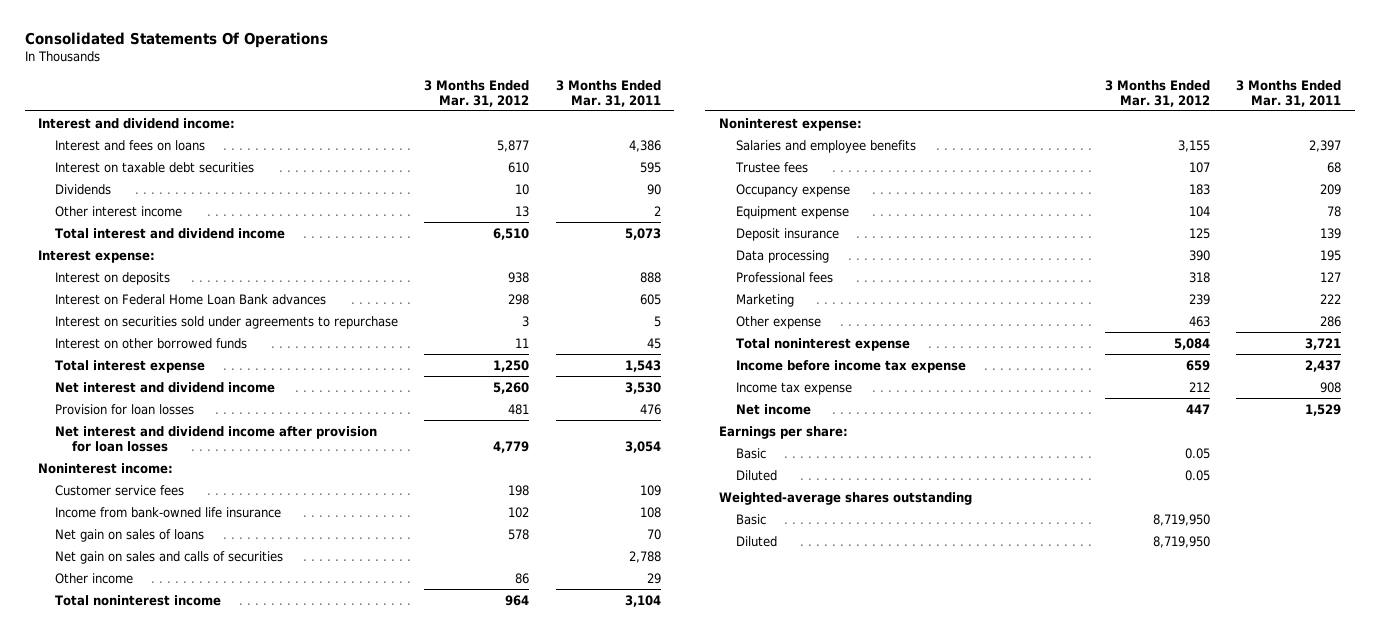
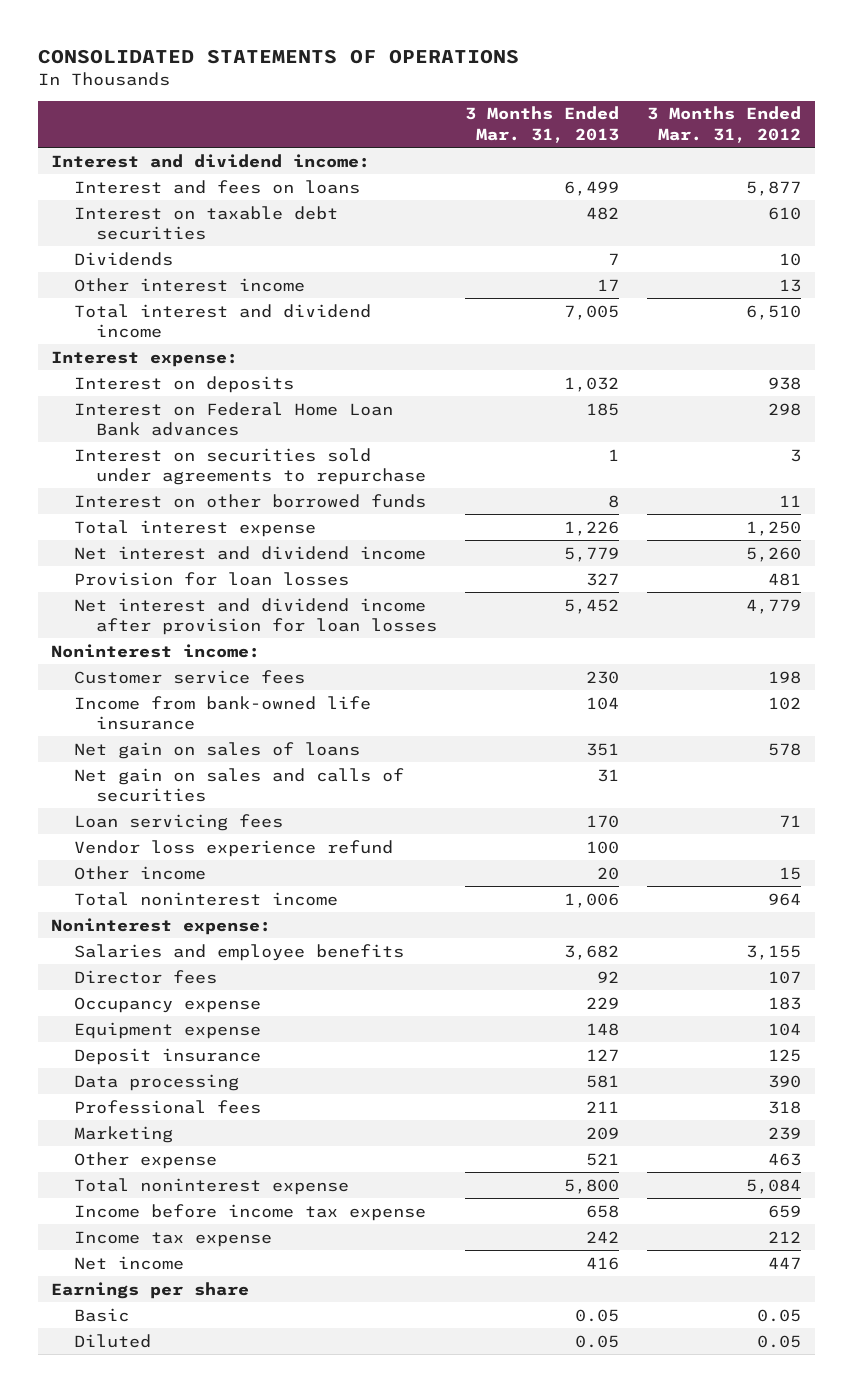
- Consolidated Statements Of Operations
+ CONSOLIDATED STATEMENTS OF OPERATIONS
- | 3 Months Ended Mar. 31, 2012 | 3 Months Ended Mar. 31, 2011
+ | 3 Months Ended Mar. 31, 2013 | 3 Months Ended Mar. 31, 2012
- Other income | 86 | 29
+ Loan servicing fees | 170 | 71
+ Vendor loss experience refund | 100 |
+ Other income | 20 | 15
- Trustee fees | 107 | 68
+ Director fees | 92 | 107
- Earnings per share:
+ Earnings per share
- Weighted-average shares outstanding
- Basic | 8,719,950 |
- Diluted | 8,719,950 |

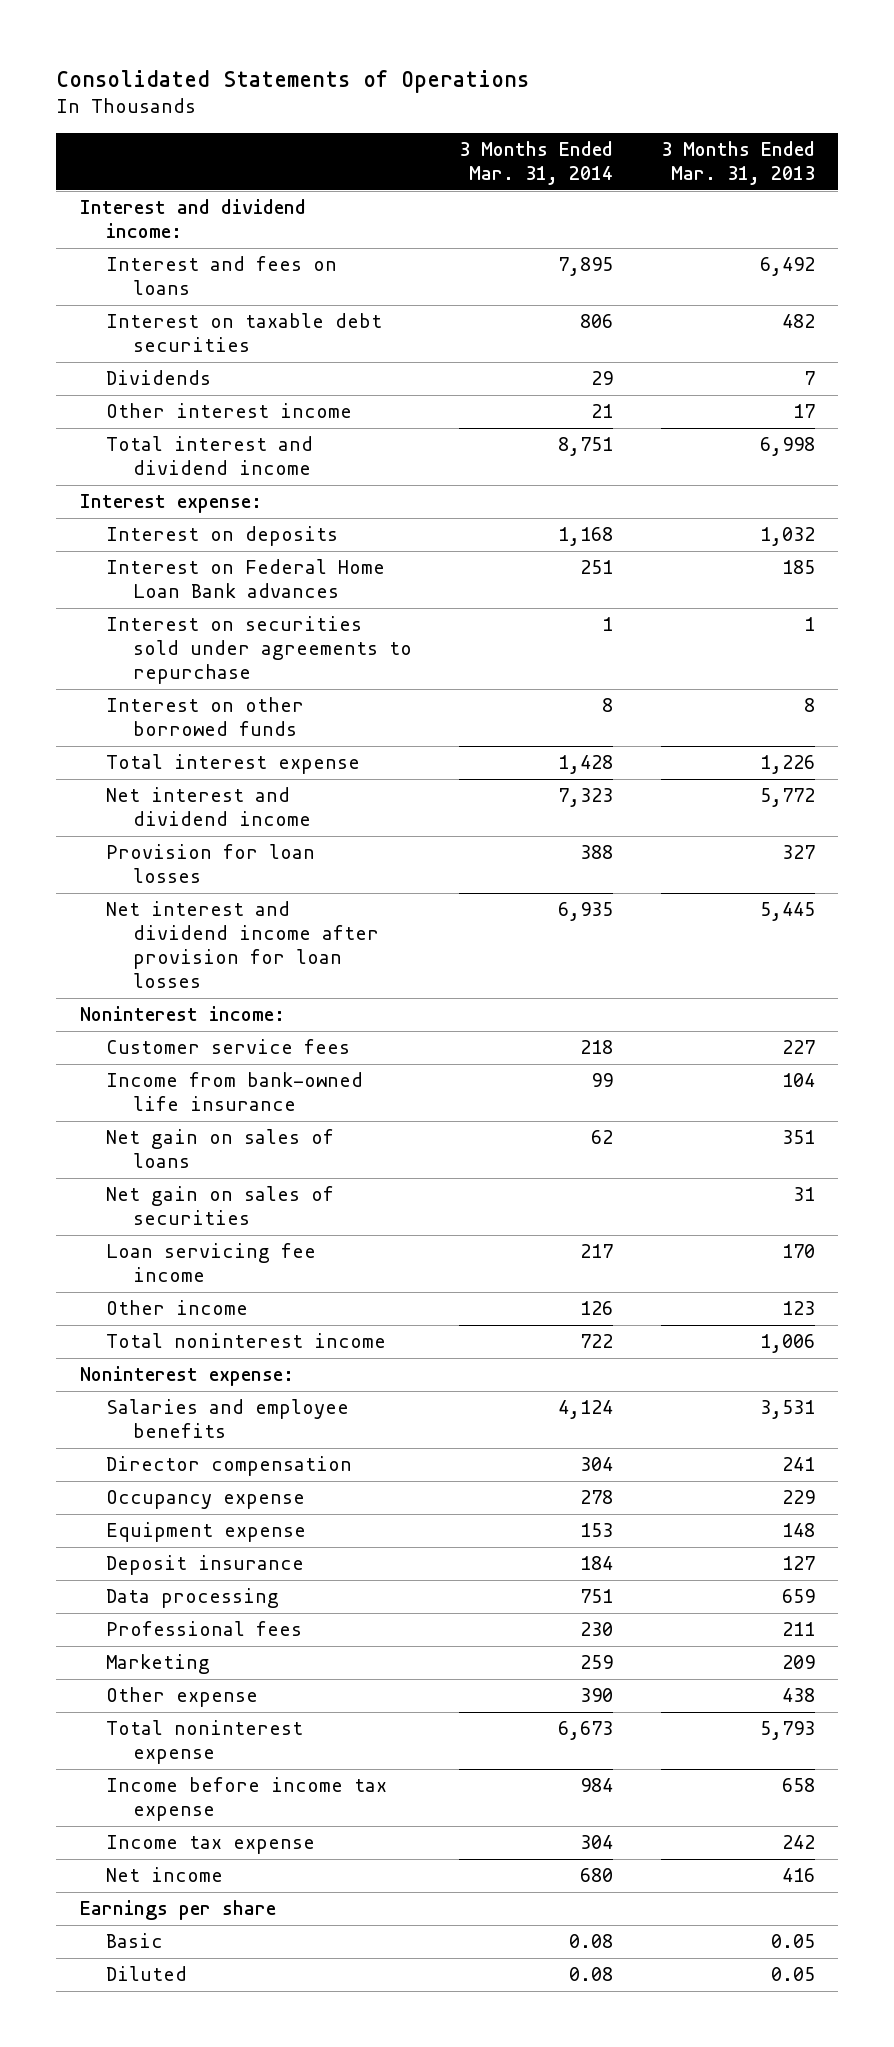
- CONSOLIDATED STATEMENTS OF OPERATIONS
+ Consolidated Statements of Operations
- | 3 Months Ended Mar. 31, 2013 | 3 Months Ended Mar. 31, 2012
+ | 3 Months Ended Mar. 31, 2014 | 3 Months Ended Mar. 31, 2013
- Interest and fees on loans | 6,499 | 5,877
+ Interest and fees on loans | 7,895 | 6,492
- Total interest and dividend income | 7,005 | 6,510
+ Total interest and dividend income | 8,751 | 6,998
- Net interest and dividend income | 5,779 | 5,260
+ Net interest and dividend income | 7,323 | 5,772
- Net interest and dividend income after provision for loan losses | 5,452 | 4,779
+ Net interest and dividend income after provision for loan losses | 6,935 | 5,445
- Customer service fees | 230 | 198
+ Customer service fees | 218 | 227
- Net gain on sales and calls of securities | 31 |
- Loan servicing fees | 170 | 71
- Vendor loss experience refund | 100 |
- Other income | 20 | 15
+ Net gain on sales of securities | | 31
+ Loan servicing fee income | 217 | 170
+ Other income | 126 | 123
- Salaries and employee benefits | 3,682 | 3,155
- Director fees | 92 | 107
+ Salaries and employee benefits | 4,124 | 3,531
+ Director compensation | 304 | 241
- Data processing | 581 | 390
+ Data processing | 751 | 659
- Other expense | 521 | 463
- Total noninterest expense | 5,800 | 5,084
+ Other expense | 390 | 438
+ Total noninterest expense | 6,673 | 5,793

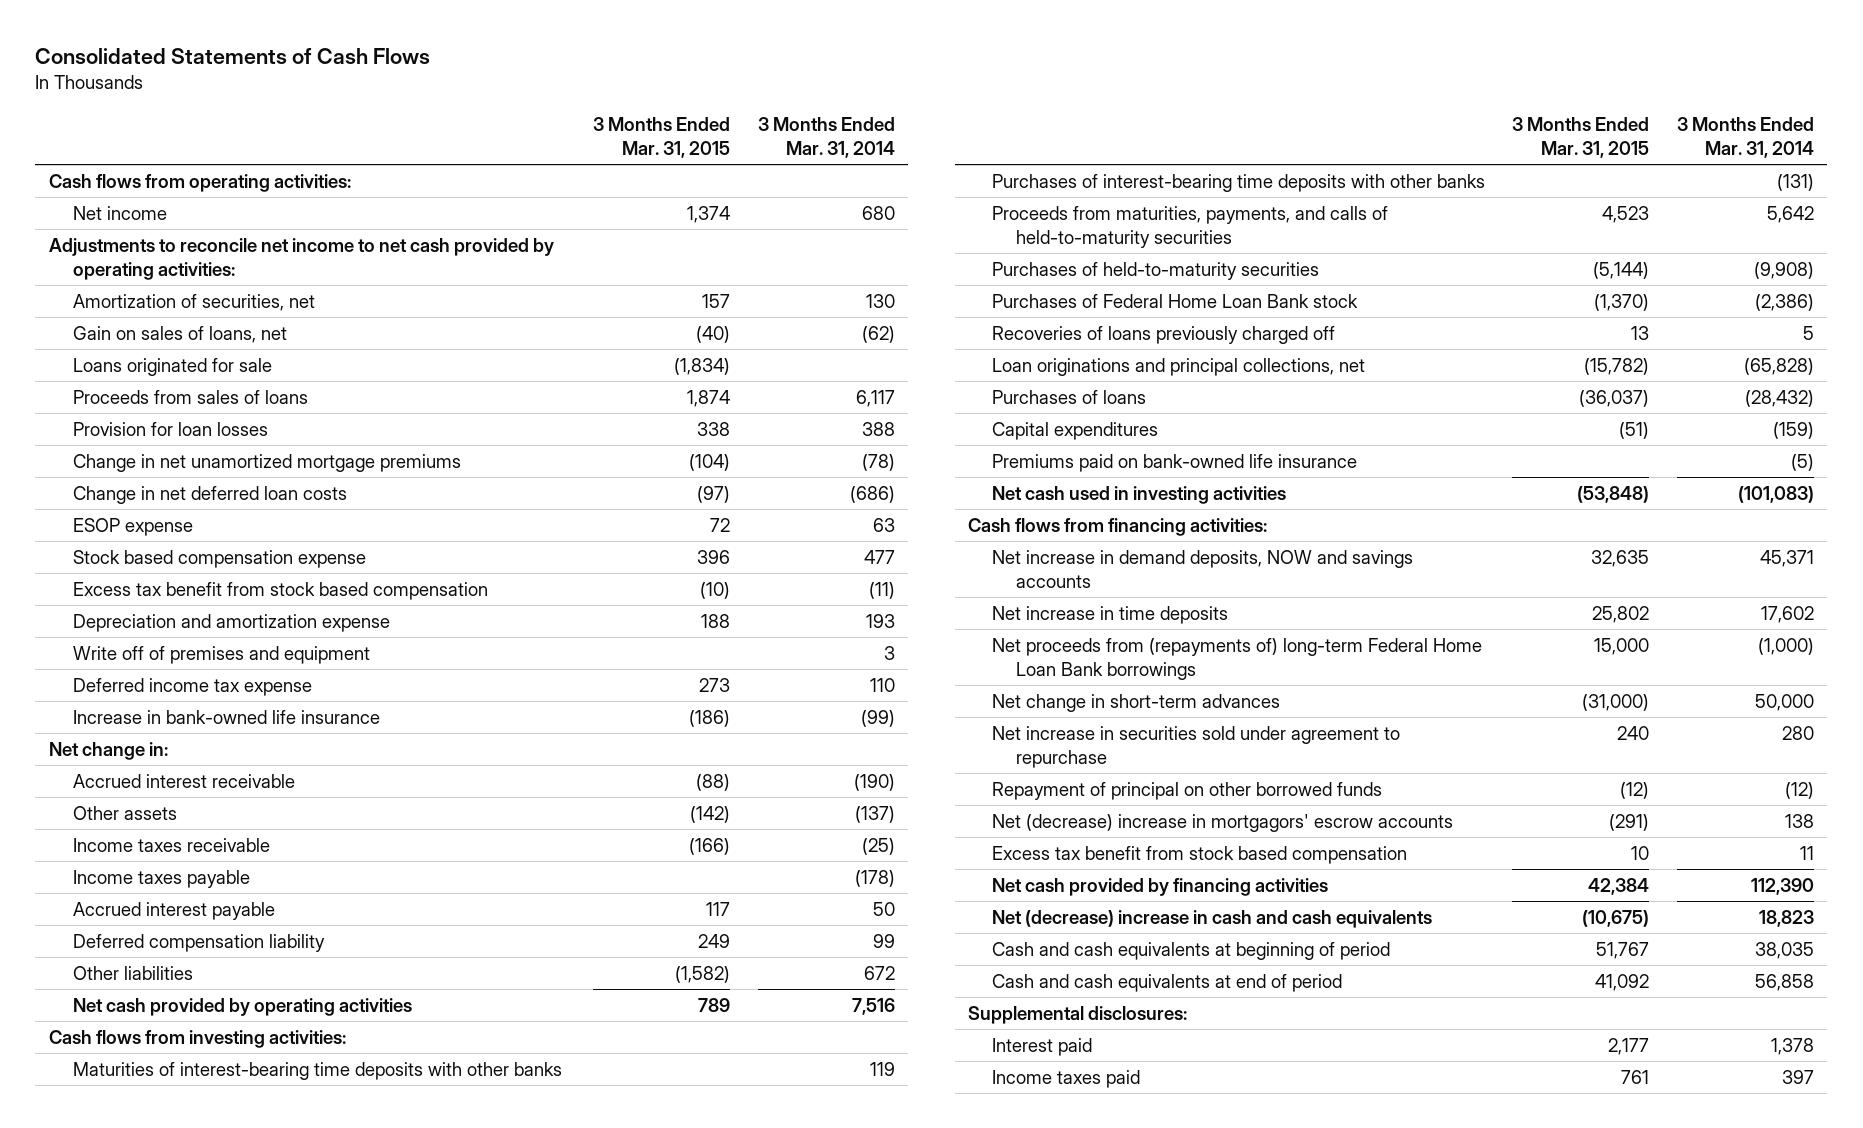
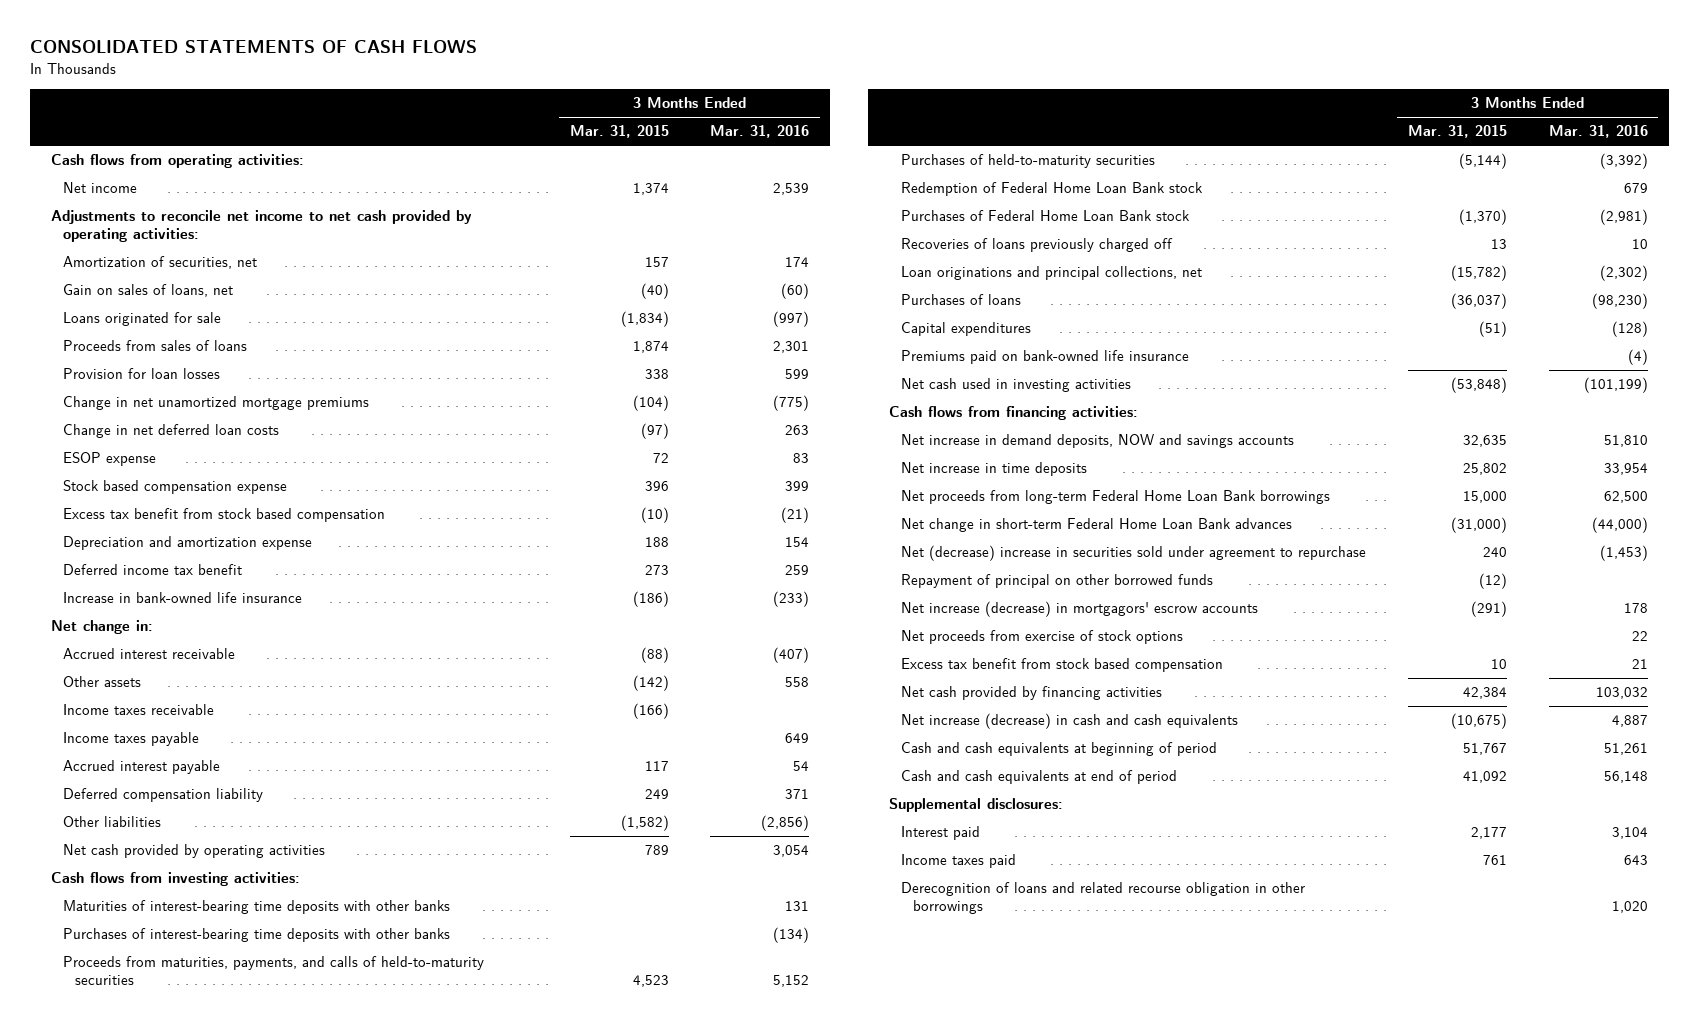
- Consolidated Statements of Cash Flows
+ CONSOLIDATED STATEMENTS OF CASH FLOWS
- | 3 Months Ended Mar. 31, 2015 | 3 Months Ended Mar. 31, 2014
+ | 3 Months Ended Mar. 31, 2015 | 3 Months Ended Mar. 31, 2016
- Write off of premises and equipment | | 3
- Deferred income tax expense | 273 | 110
+ Deferred income tax benefit | 273 | 259
+ Redemption of Federal Home Loan Bank stock | | 679
- Net proceeds from (repayments of) long-term Federal Home Loan Bank borrowings | 15,000 | (1,000)
- Net change in short-term advances | (31,000) | 50,000
- Net increase in securities sold under agreement to repurchase | 240 | 280
+ Net proceeds from long-term Federal Home Loan Bank borrowings | 15,000 | 62,500
+ Net change in short-term Federal Home Loan Bank advances | (31,000) | (44,000)
+ Net (decrease) increase in securities sold under agreement to repurchase | 240 | (1,453)
- Net (decrease) increase in mortgagors' escrow accounts | (291) | 138
+ Net increase (decrease) in mortgagors' escrow accounts | (291) | 178
+ Net proceeds from exercise of stock options | | 22
- Net (decrease) increase in cash and cash equivalents | (10,675) | 18,823
+ Net increase (decrease) in cash and cash equivalents | (10,675) | 4,887
+ Derecognition of loans and related recourse obligation in other borrowings | | 1,020

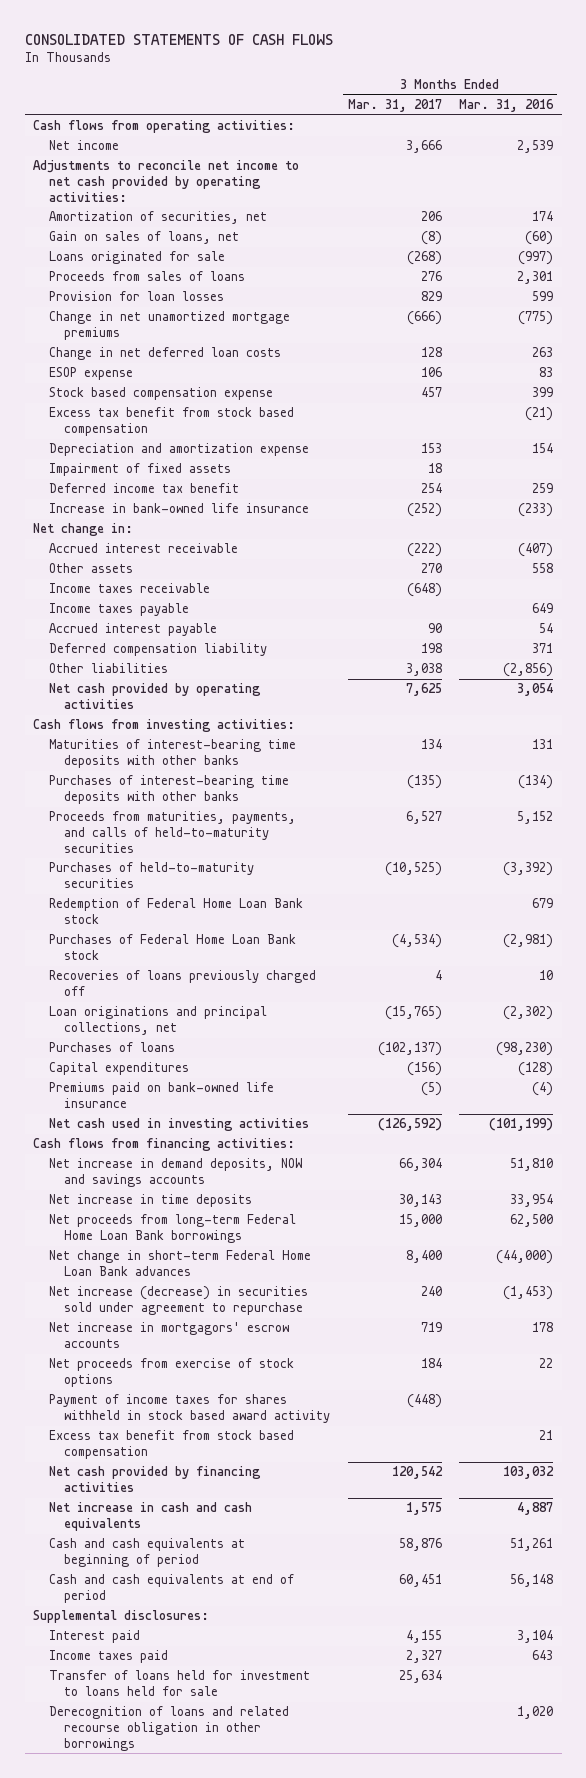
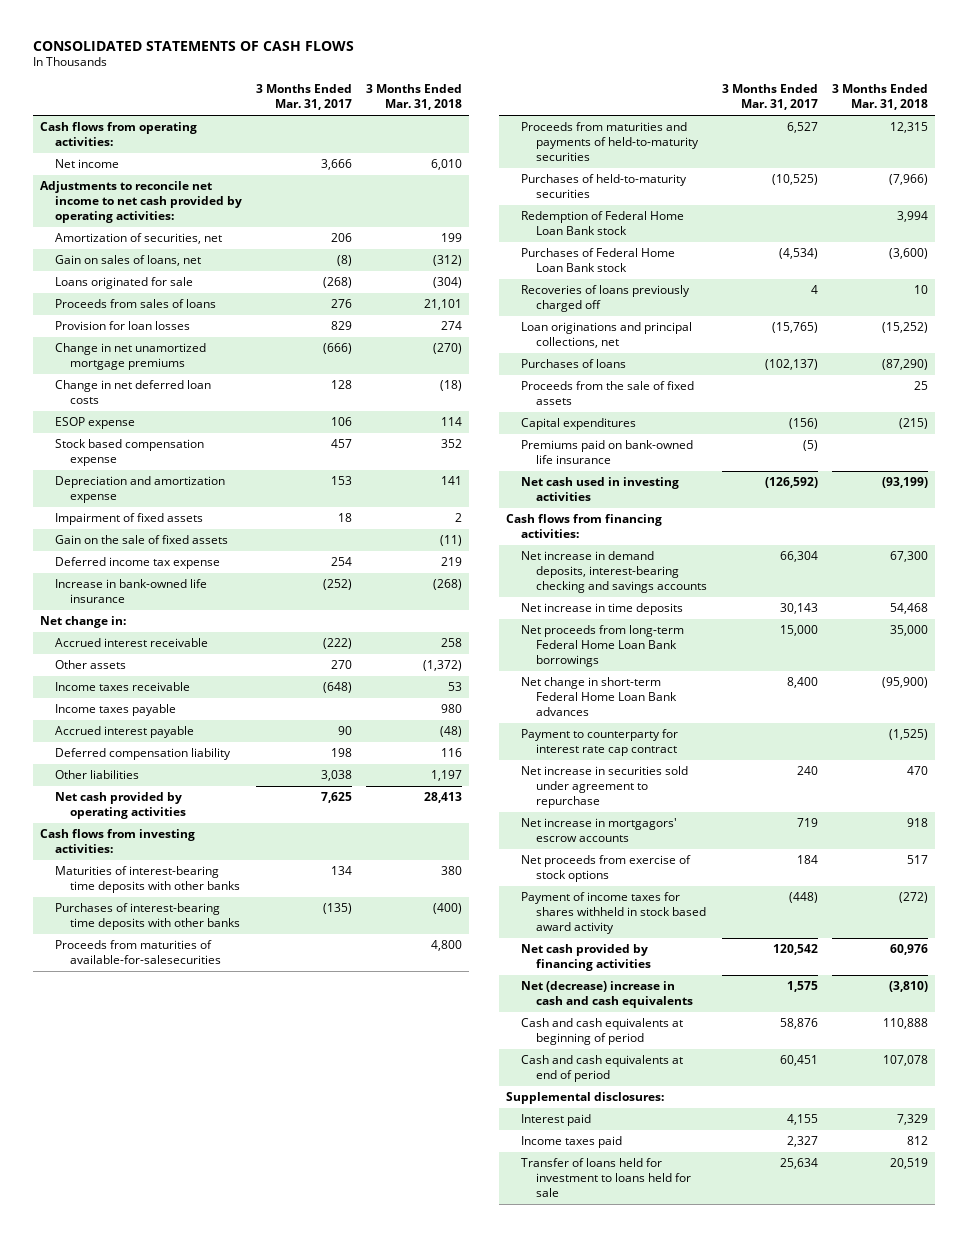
- | 3 Months Ended Mar. 31, 2017 | 3 Months Ended Mar. 31, 2016
+ | 3 Months Ended Mar. 31, 2017 | 3 Months Ended Mar. 31, 2018
- Excess tax benefit from stock based compensation | | (21)
- Deferred income tax benefit | 254 | 259
+ Gain on the sale of fixed assets | | (11)
+ Deferred income tax expense | 254 | 219
- Proceeds from maturities, payments, and calls of held-to-maturity securities | 6,527 | 5,152
+ Proceeds from maturities of available-for-salesecurities | | 4,800
+ Proceeds from maturities and payments of held-to-maturity securities | 6,527 | 12,315
+ Proceeds from the sale of fixed assets | | 25
- Net increase in demand deposits, NOW and savings accounts | 66,304 | 51,810
+ Net increase in demand deposits, interest-bearing checking and savings accounts | 66,304 | 67,300
- Net increase (decrease) in securities sold under agreement to repurchase | 240 | (1,453)
+ Payment to counterparty for interest rate cap contract | | (1,525)
+ Net increase in securities sold under agreement to repurchase | 240 | 470
- Excess tax benefit from stock based compensation | | 21
- Net increase in cash and cash equivalents | 1,575 | 4,887
+ Net (decrease) increase in cash and cash equivalents | 1,575 | (3,810)
- Derecognition of loans and related recourse obligation in other borrowings | | 1,020

